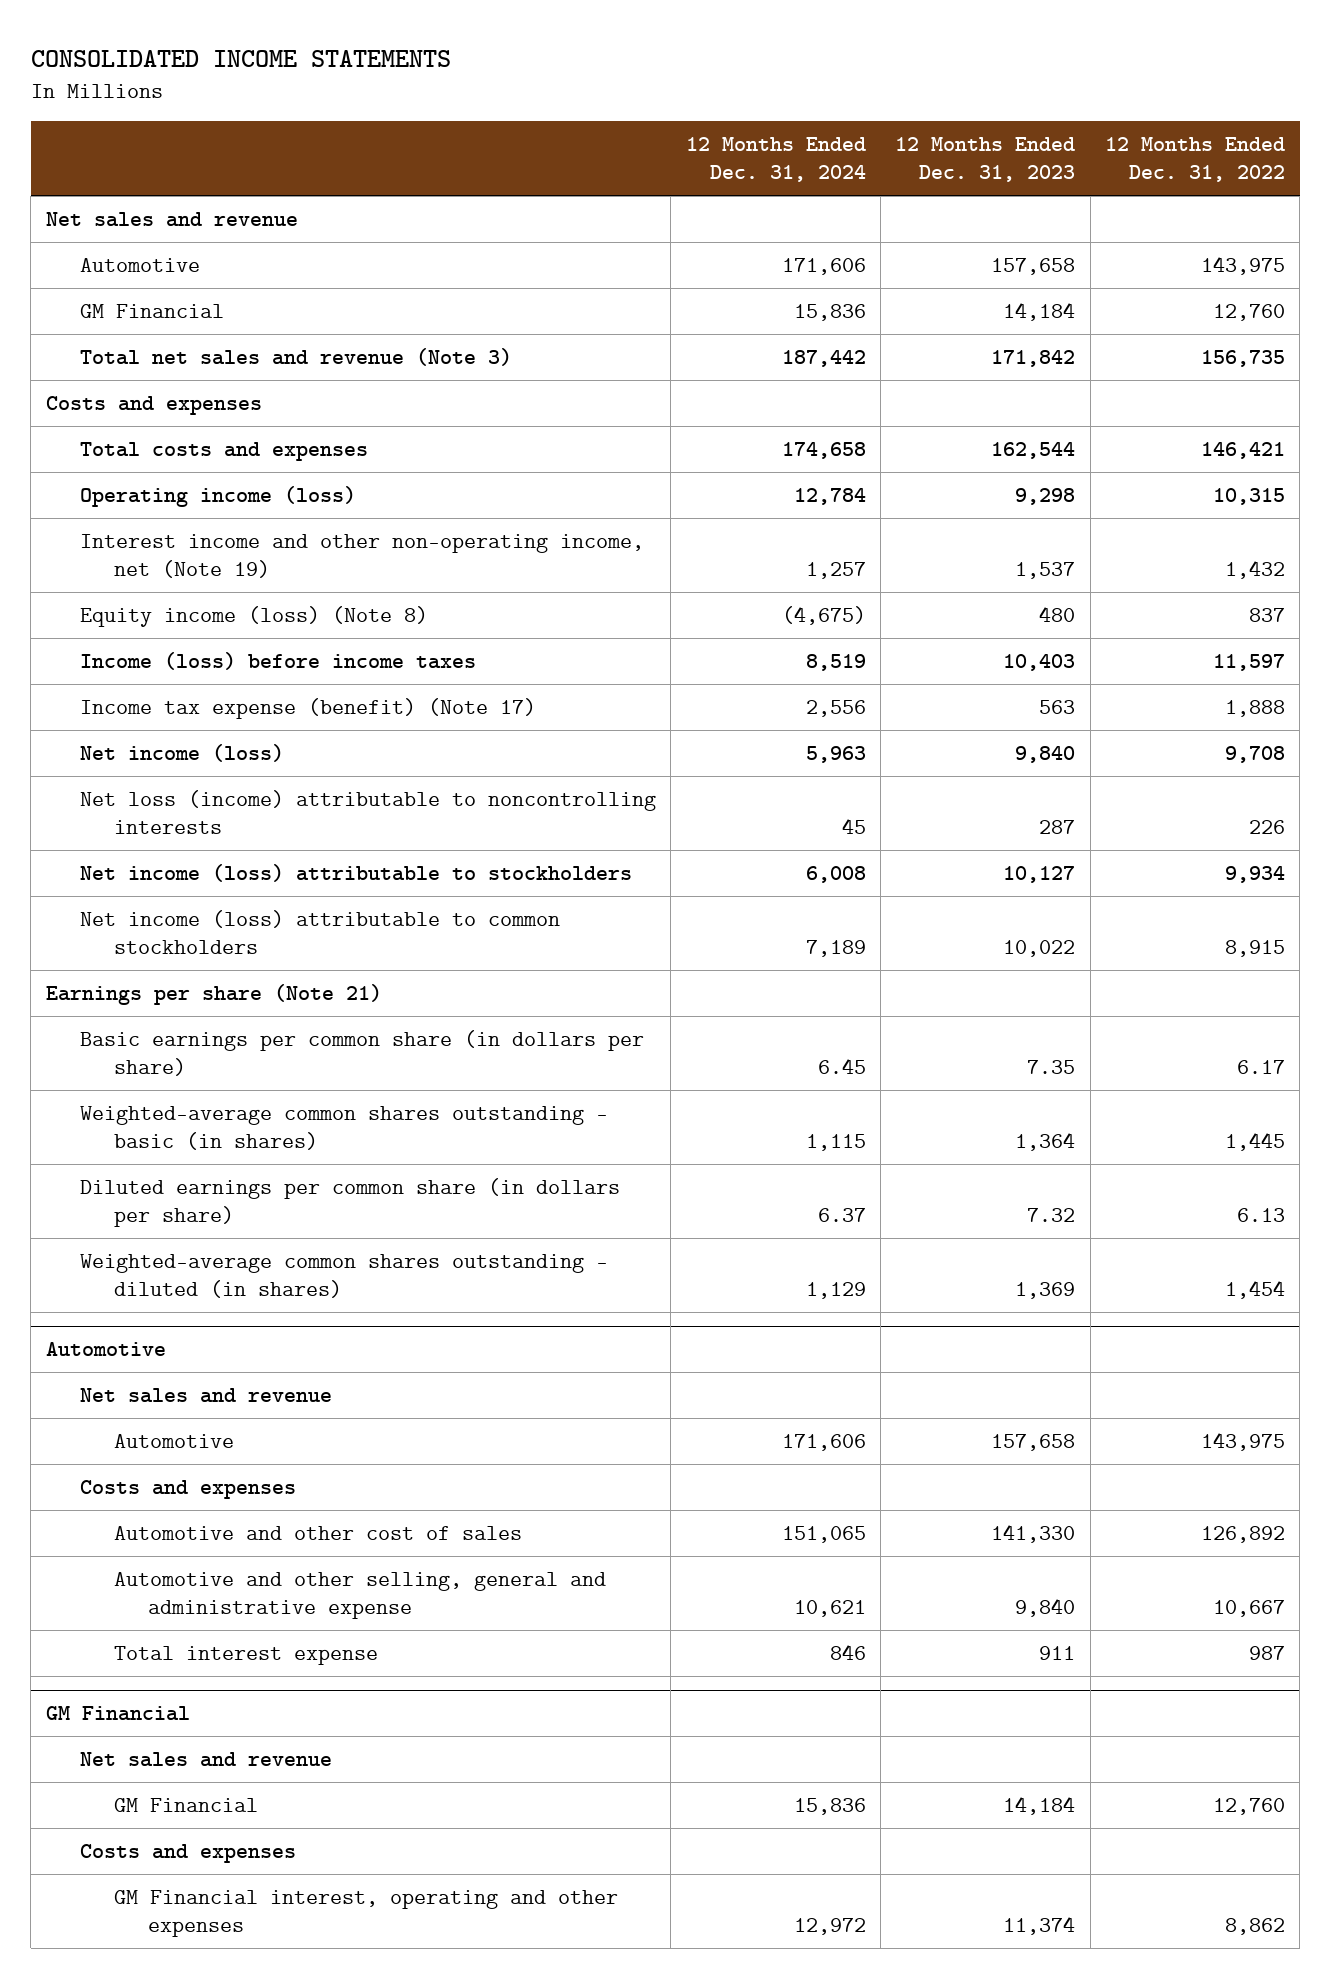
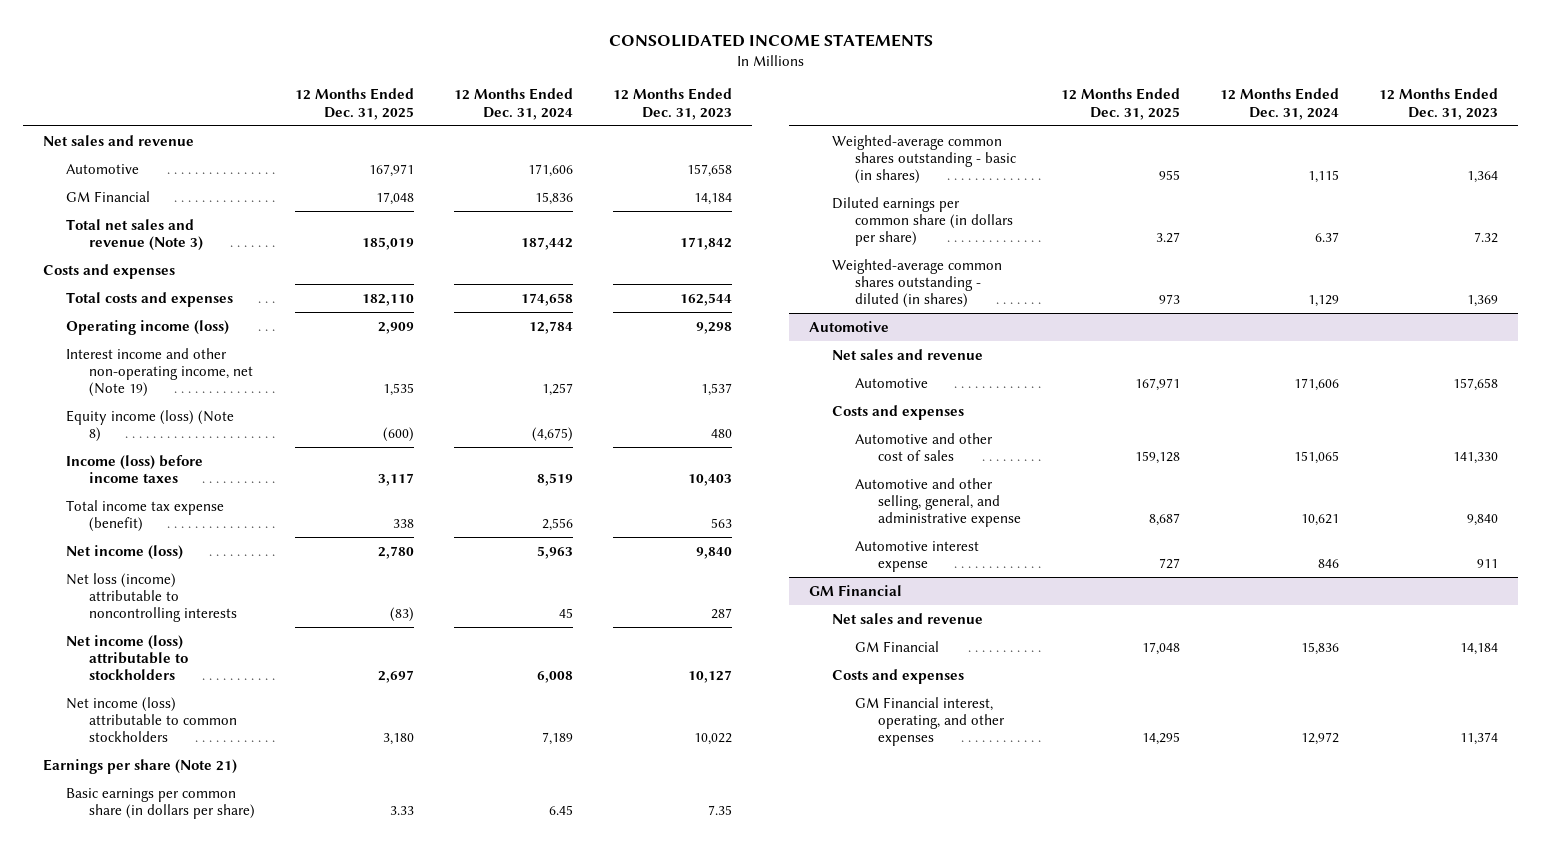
- | 12 Months Ended Dec. 31, 2024 | 12 Months Ended Dec. 31, 2023 | 12 Months Ended Dec. 31, 2022
+ | 12 Months Ended Dec. 31, 2025 | 12 Months Ended Dec. 31, 2024 | 12 Months Ended Dec. 31, 2023
- Income tax expense (benefit) (Note 17) | 2,556 | 563 | 1,888
+ Total income tax expense (benefit) | 338 | 2,556 | 563
@ Automotive
- Automotive and other selling, general and administrative expense | 10,621 | 9,840 | 10,667
- Total interest expense | 846 | 911 | 987
+ Automotive and other selling, general, and administrative expense | 8,687 | 10,621 | 9,840
+ Automotive interest expense | 727 | 846 | 911
@ GM Financial
- GM Financial interest, operating and other expenses | 12,972 | 11,374 | 8,862
+ GM Financial interest, operating, and other expenses | 14,295 | 12,972 | 11,374

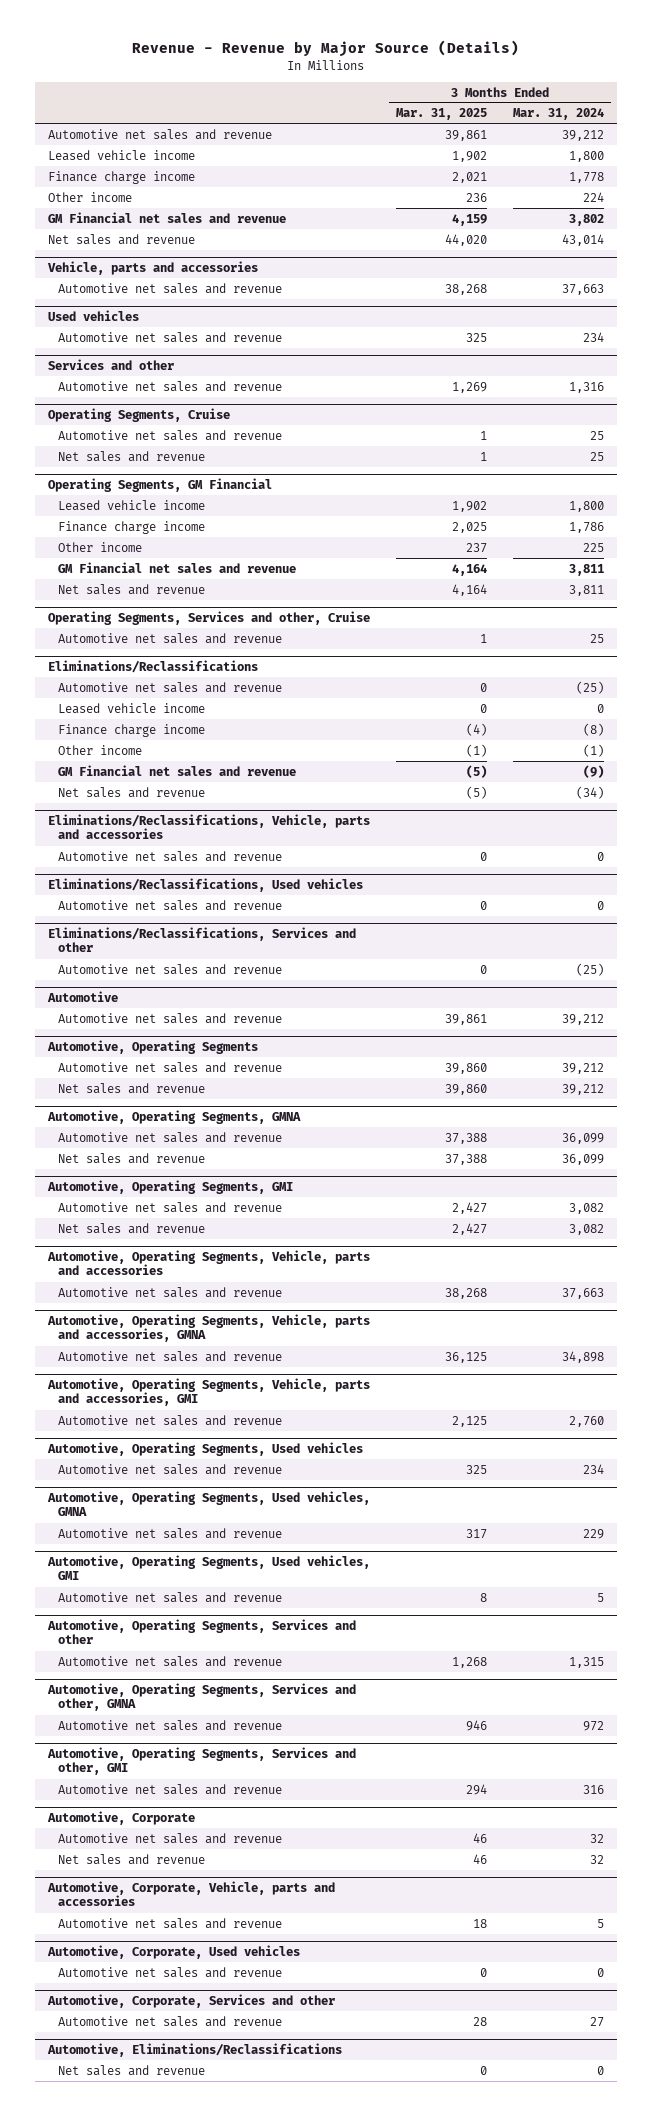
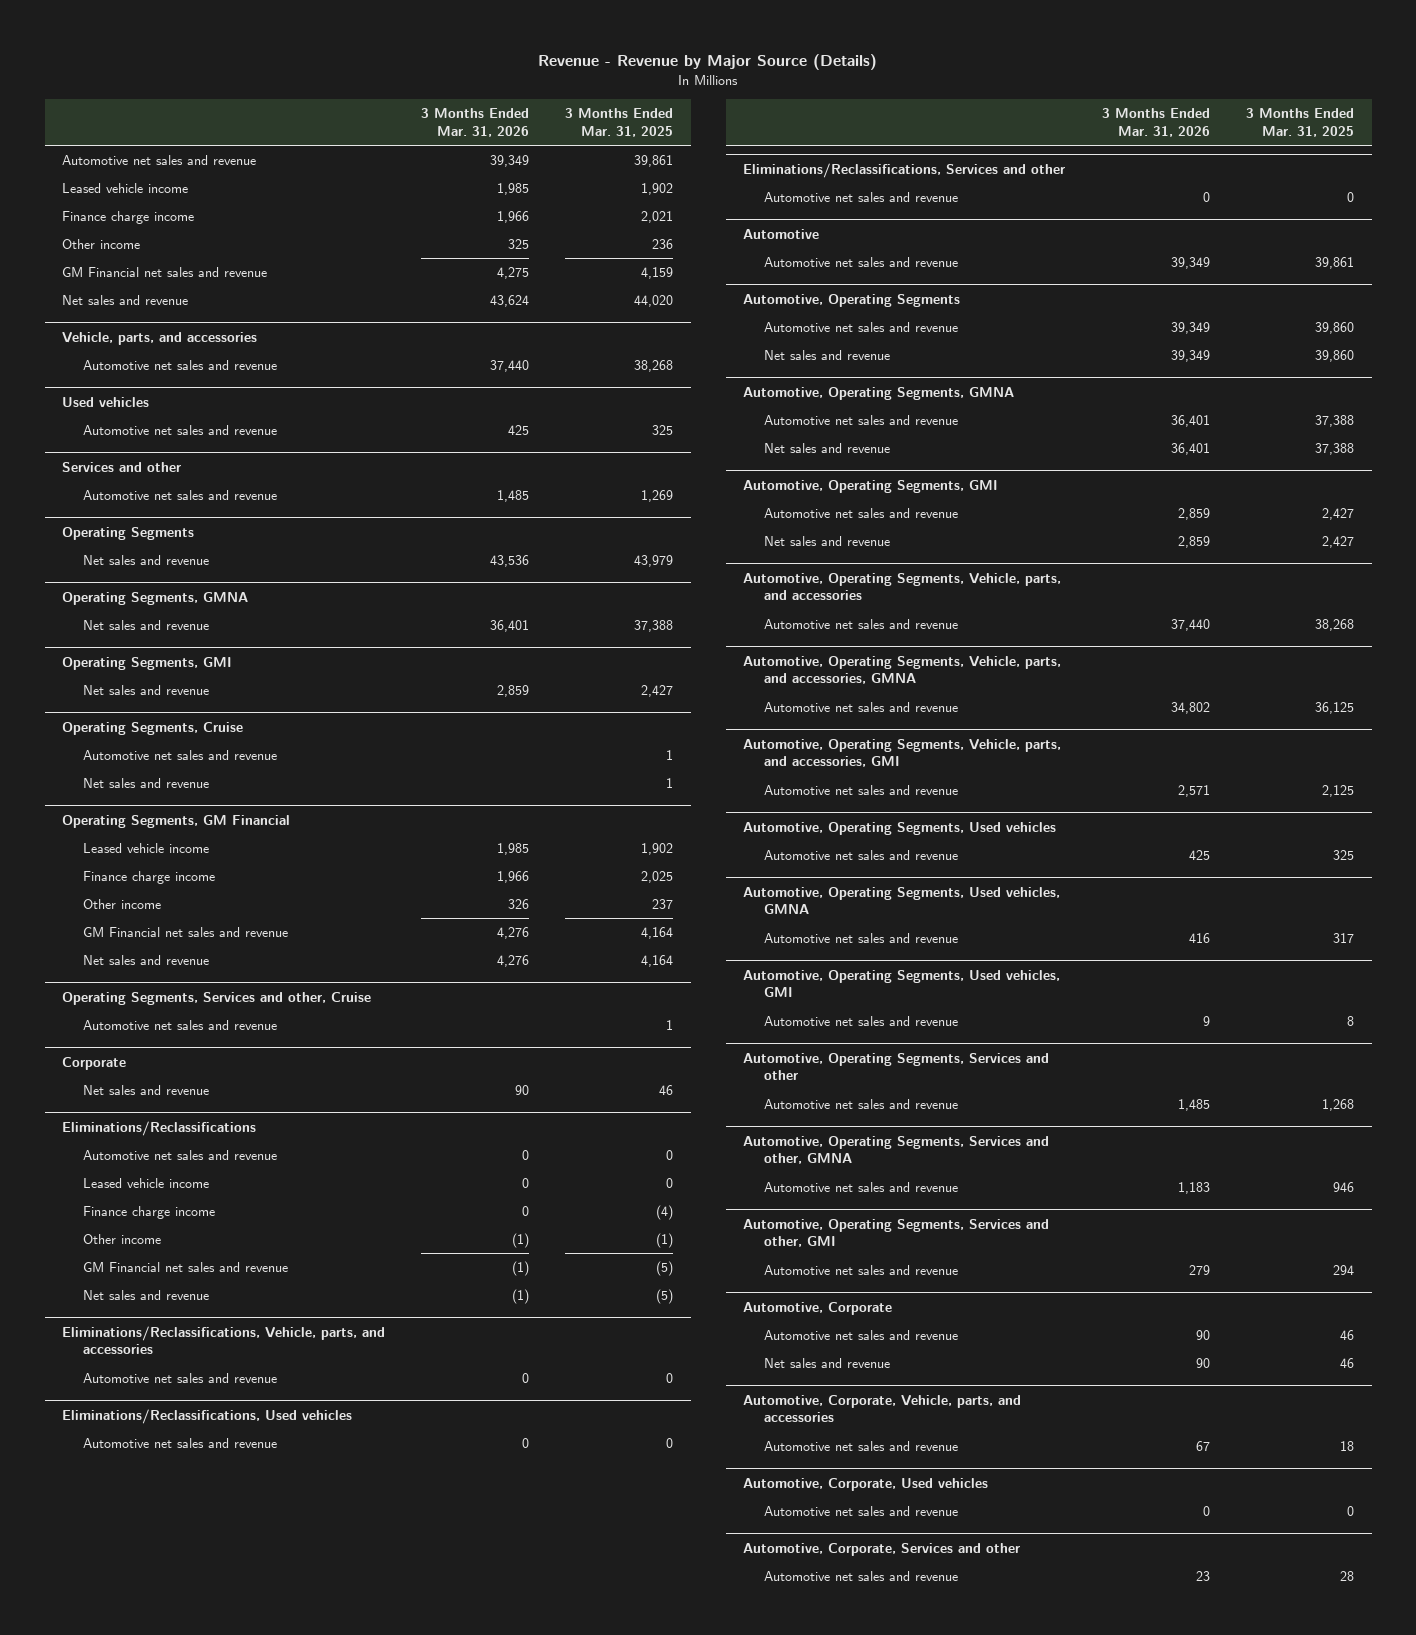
- | 3 Months Ended Mar. 31, 2025 | 3 Months Ended Mar. 31, 2024
+ | 3 Months Ended Mar. 31, 2026 | 3 Months Ended Mar. 31, 2025
- Vehicle, parts and accessories
+ Vehicle, parts, and accessories
+ Operating Segments
+ Net sales and revenue | 43,536 | 43,979
+ Operating Segments, GMNA
+ Net sales and revenue | 36,401 | 37,388
+ Operating Segments, GMI
+ Net sales and revenue | 2,859 | 2,427
+ Corporate
+ Net sales and revenue | 90 | 46
- Eliminations/Reclassifications, Vehicle, parts and accessories
+ Eliminations/Reclassifications, Vehicle, parts, and accessories
- Automotive, Operating Segments, Vehicle, parts and accessories
+ Automotive, Operating Segments, Vehicle, parts, and accessories
- Automotive, Operating Segments, Vehicle, parts and accessories, GMNA
+ Automotive, Operating Segments, Vehicle, parts, and accessories, GMNA
- Automotive, Operating Segments, Vehicle, parts and accessories, GMI
+ Automotive, Operating Segments, Vehicle, parts, and accessories, GMI
- Automotive, Corporate, Vehicle, parts and accessories
+ Automotive, Corporate, Vehicle, parts, and accessories
- Automotive, Eliminations/Reclassifications
- Net sales and revenue | 0 | 0

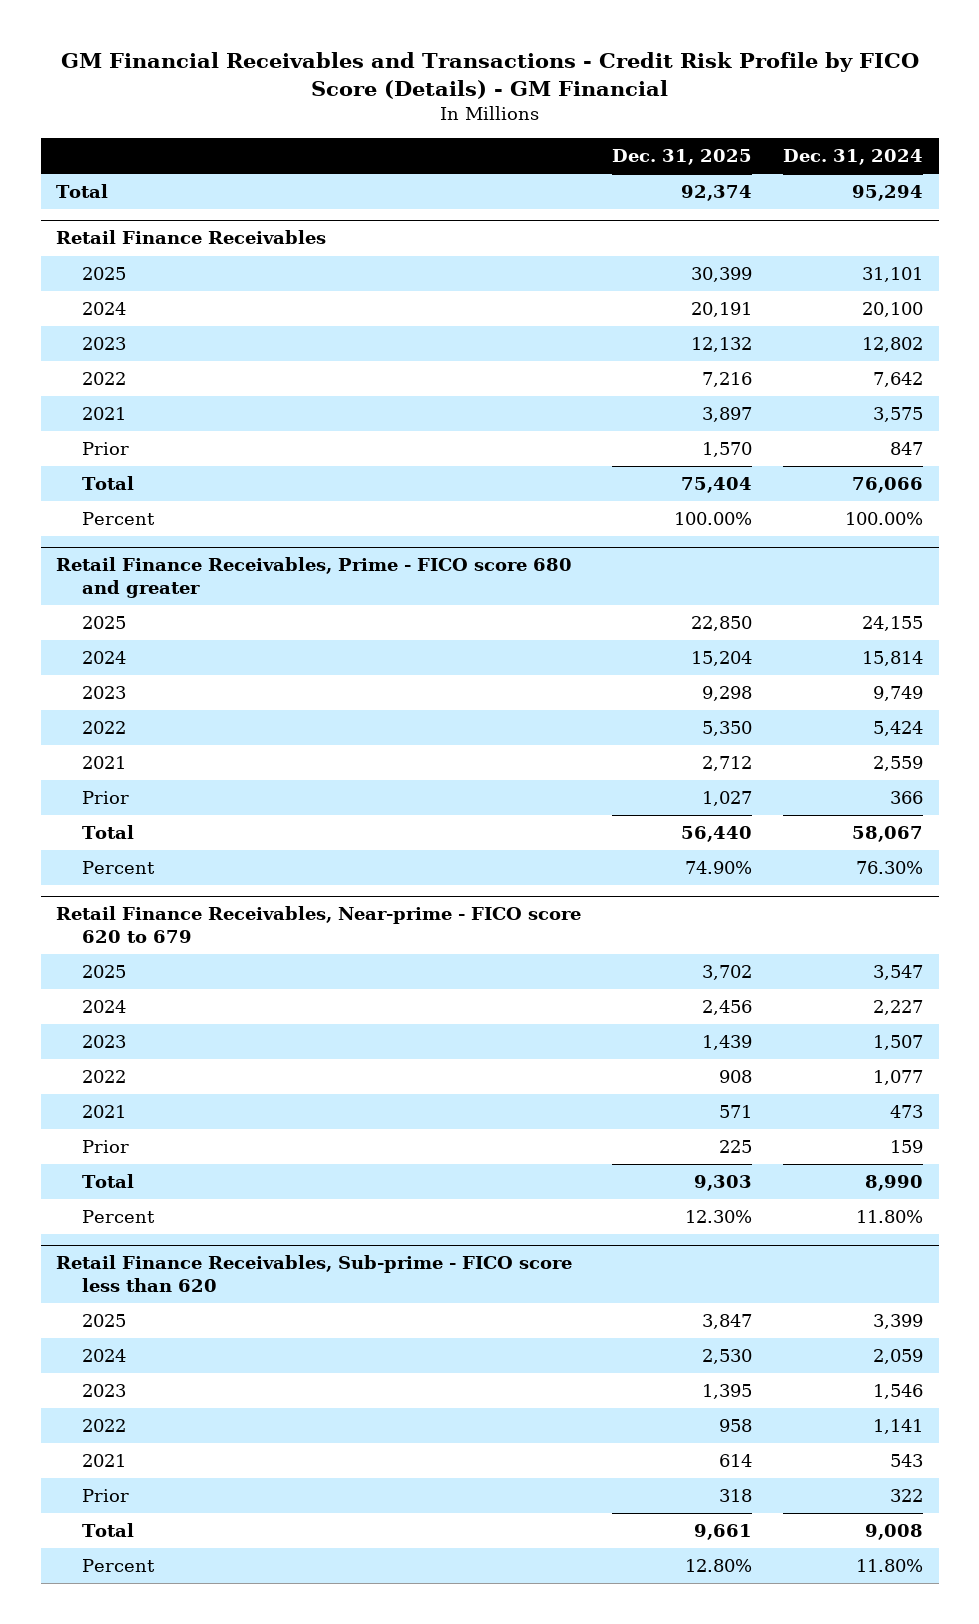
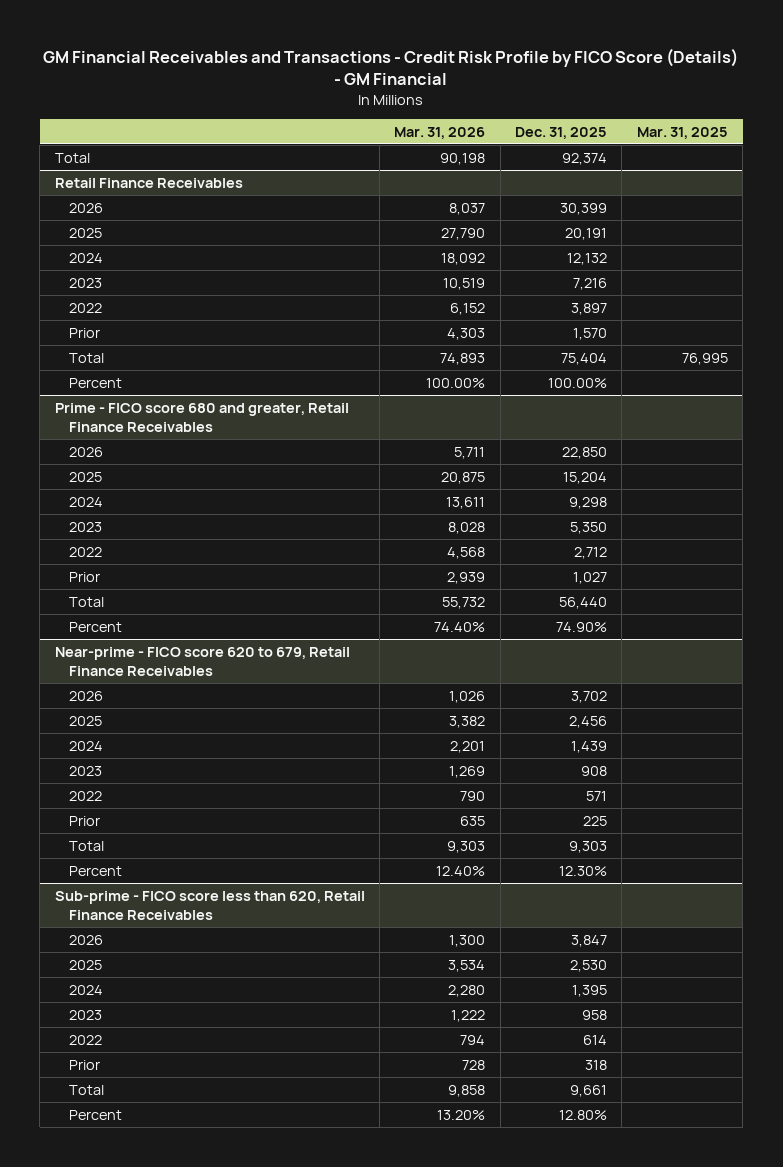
- | Dec. 31, 2025 | Dec. 31, 2024
+ | Mar. 31, 2026 | Dec. 31, 2025 | Mar. 31, 2025
@ Retail Finance Receivables
- 2025 | 30,399 | 31,101
- 2024 | 20,191 | 20,100
- 2023 | 12,132 | 12,802
- 2022 | 7,216 | 7,642
- 2021 | 3,897 | 3,575
+ 2026 | 8,037 | 30,399 |
+ 2025 | 27,790 | 20,191 |
+ 2024 | 18,092 | 12,132 |
+ 2023 | 10,519 | 7,216 |
+ 2022 | 6,152 | 3,897 |
- Retail Finance Receivables, Prime - FICO score 680 and greater
- 2025 | 22,850 | 24,155
- 2024 | 15,204 | 15,814
- 2023 | 9,298 | 9,749
- 2022 | 5,350 | 5,424
- 2021 | 2,712 | 2,559
+ Prime - FICO score 680 and greater, Retail Finance Receivables
+ 2026 | 5,711 | 22,850 |
+ 2025 | 20,875 | 15,204 |
+ 2024 | 13,611 | 9,298 |
+ 2023 | 8,028 | 5,350 |
+ 2022 | 4,568 | 2,712 |
- Retail Finance Receivables, Near-prime - FICO score 620 to 679
- 2025 | 3,702 | 3,547
- 2024 | 2,456 | 2,227
- 2023 | 1,439 | 1,507
- 2022 | 908 | 1,077
- 2021 | 571 | 473
+ Near-prime - FICO score 620 to 679, Retail Finance Receivables
+ 2026 | 1,026 | 3,702 |
+ 2025 | 3,382 | 2,456 |
+ 2024 | 2,201 | 1,439 |
+ 2023 | 1,269 | 908 |
+ 2022 | 790 | 571 |
- Retail Finance Receivables, Sub-prime - FICO score less than 620
- 2025 | 3,847 | 3,399
- 2024 | 2,530 | 2,059
- 2023 | 1,395 | 1,546
- 2022 | 958 | 1,141
- 2021 | 614 | 543
+ Sub-prime - FICO score less than 620, Retail Finance Receivables
+ 2026 | 1,300 | 3,847 |
+ 2025 | 3,534 | 2,530 |
+ 2024 | 2,280 | 1,395 |
+ 2023 | 1,222 | 958 |
+ 2022 | 794 | 614 |

